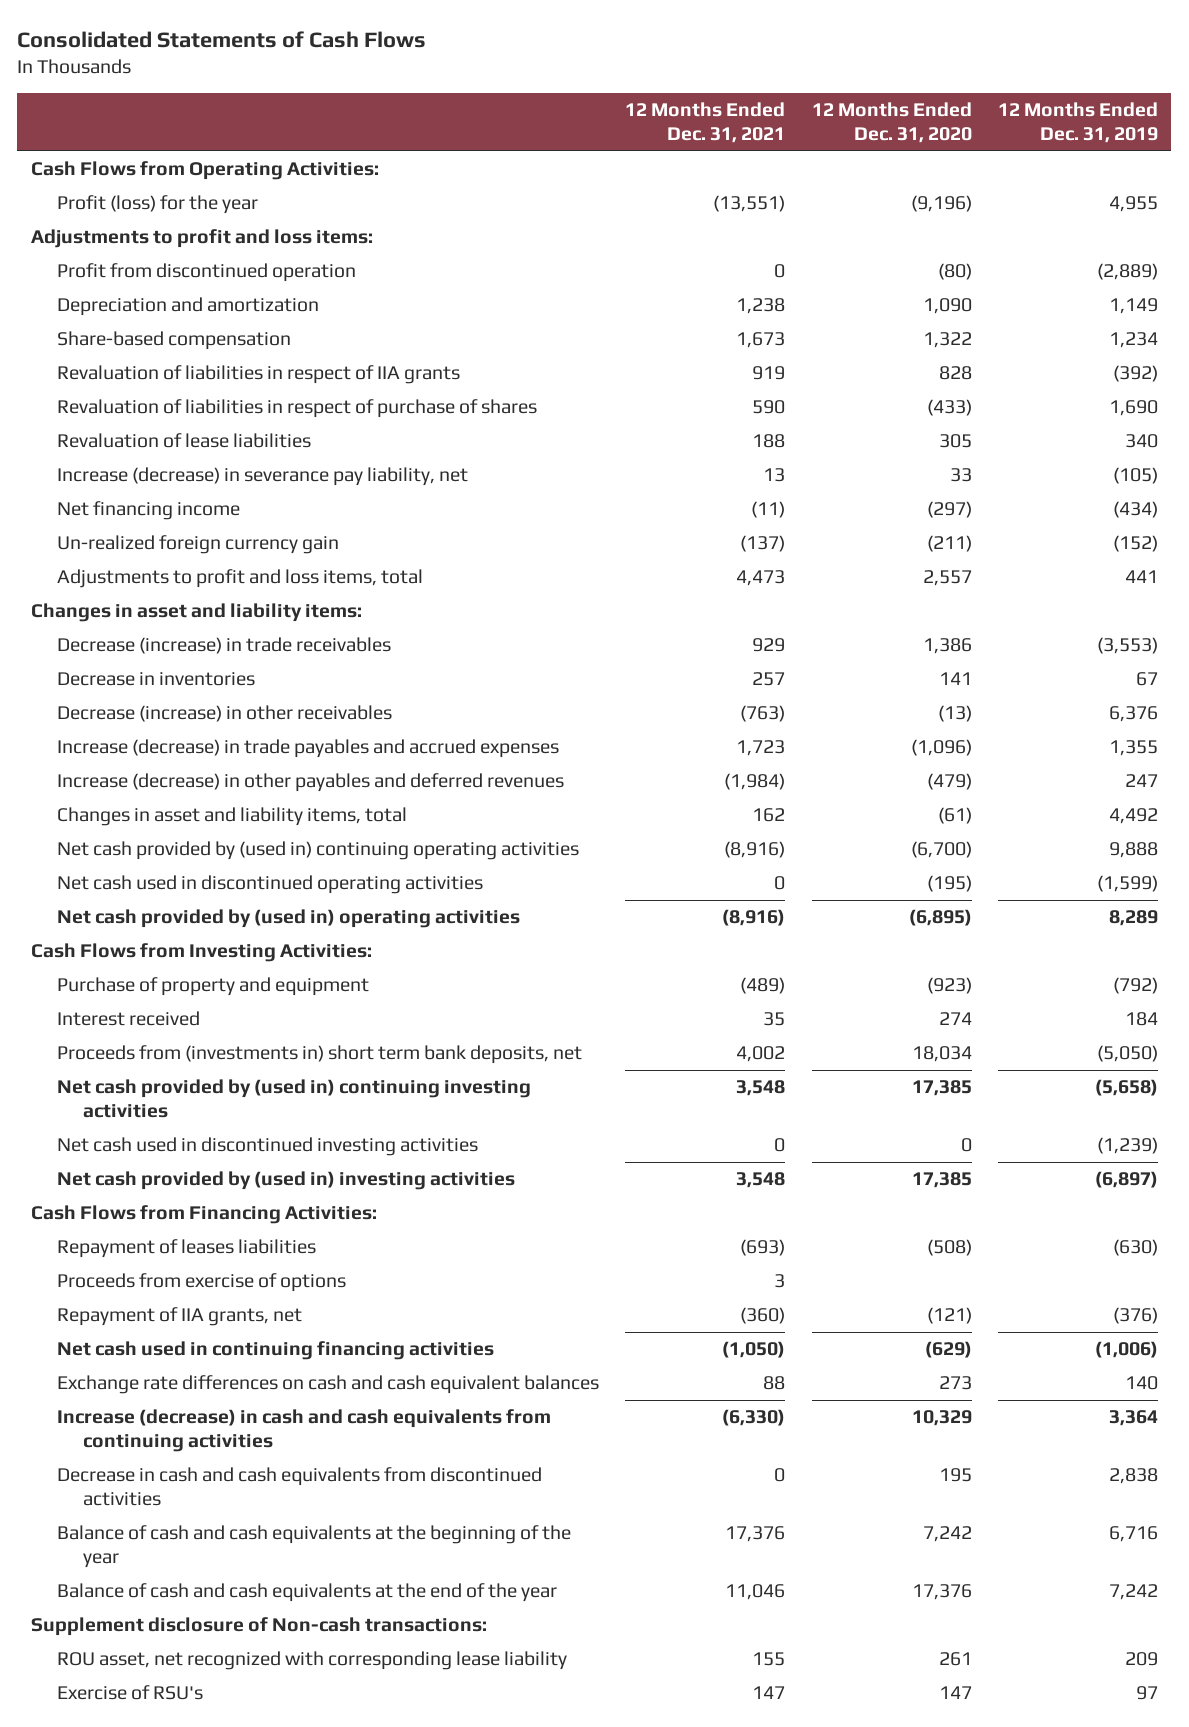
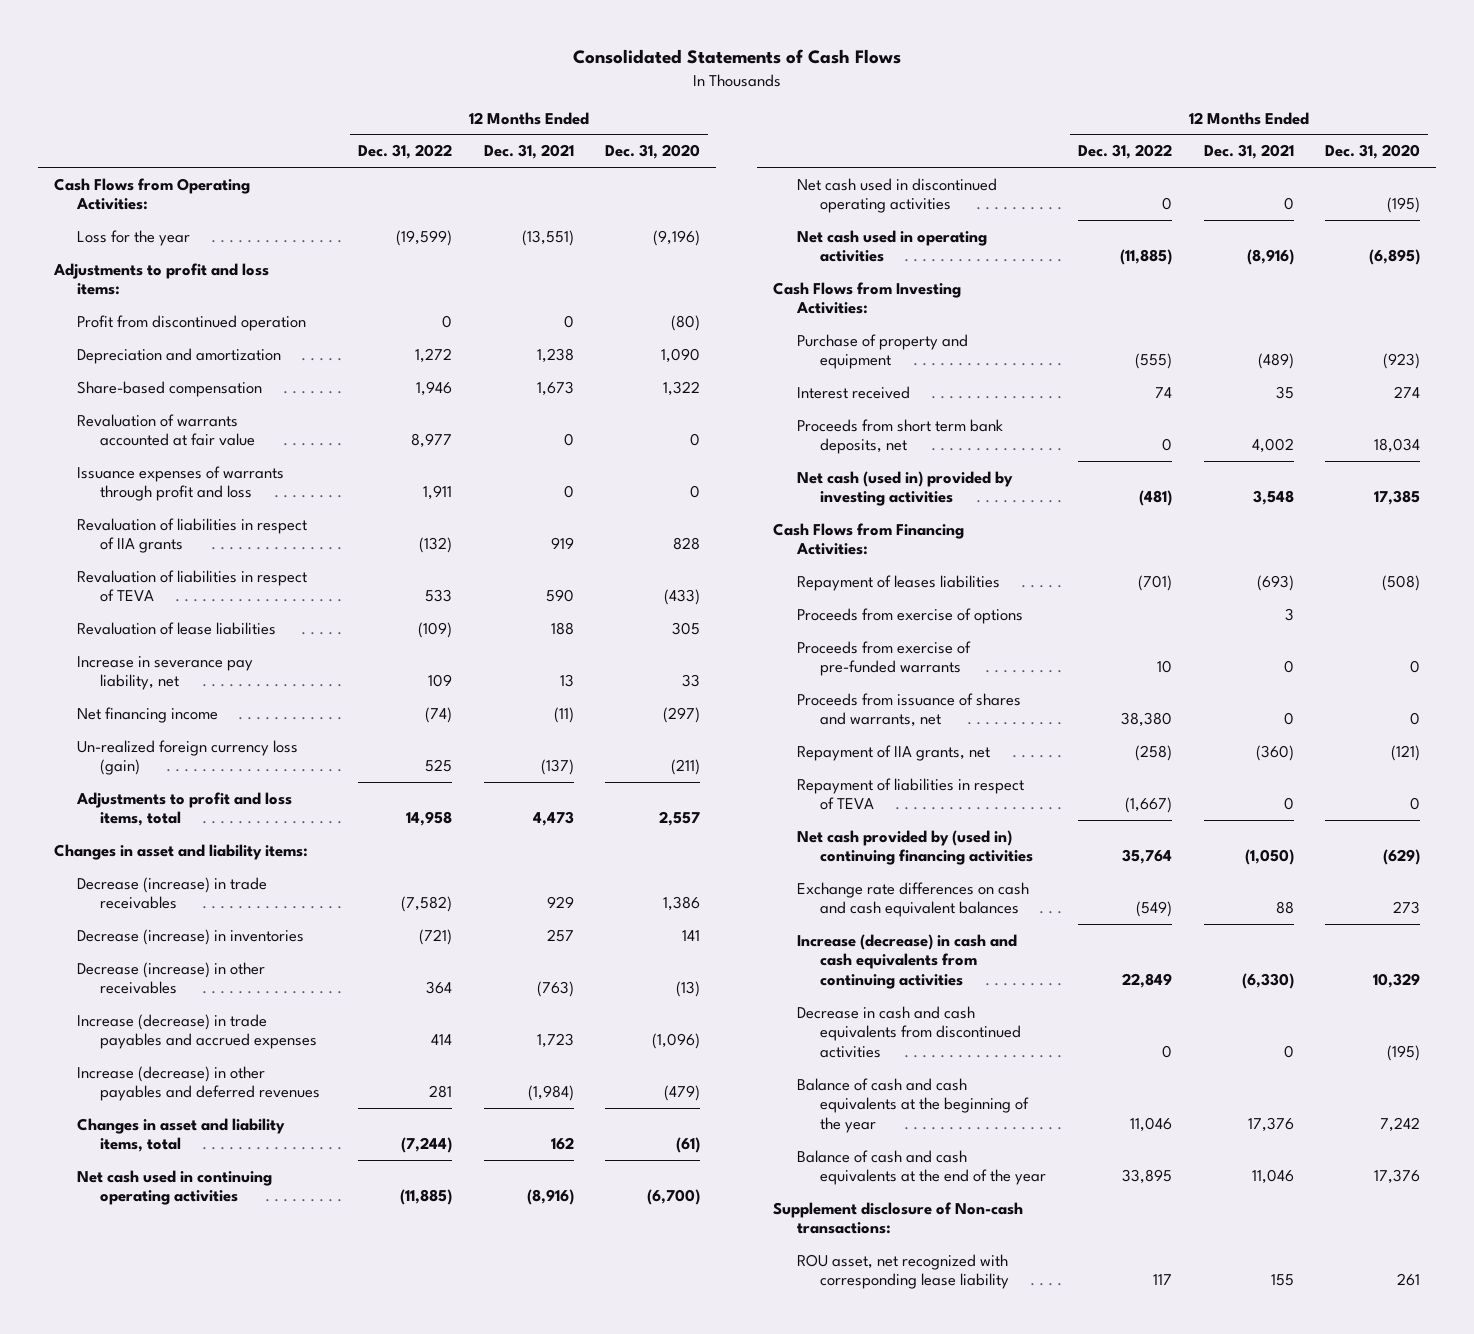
- | 12 Months Ended Dec. 31, 2021 | 12 Months Ended Dec. 31, 2020 | 12 Months Ended Dec. 31, 2019
+ | 12 Months Ended Dec. 31, 2022 | 12 Months Ended Dec. 31, 2021 | 12 Months Ended Dec. 31, 2020
- Profit (loss) for the year | (13,551) | (9,196) | 4,955
+ Loss for the year | (19,599) | (13,551) | (9,196)
+ Revaluation of warrants accounted at fair value | 8,977 | 0 | 0
+ Issuance expenses of warrants through profit and loss | 1,911 | 0 | 0
- Revaluation of liabilities in respect of purchase of shares | 590 | (433) | 1,690
+ Revaluation of liabilities in respect of TEVA | 533 | 590 | (433)
- Increase (decrease) in severance pay liability, net | 13 | 33 | (105)
+ Increase in severance pay liability, net | 109 | 13 | 33
- Un-realized foreign currency gain | (137) | (211) | (152)
+ Un-realized foreign currency loss (gain) | 525 | (137) | (211)
- Decrease in inventories | 257 | 141 | 67
+ Decrease (increase) in inventories | (721) | 257 | 141
- Net cash provided by (used in) continuing operating activities | (8,916) | (6,700) | 9,888
+ Net cash used in continuing operating activities | (11,885) | (8,916) | (6,700)
- Net cash provided by (used in) operating activities | (8,916) | (6,895) | 8,289
+ Net cash used in operating activities | (11,885) | (8,916) | (6,895)
- Proceeds from (investments in) short term bank deposits, net | 4,002 | 18,034 | (5,050)
- Net cash provided by (used in) continuing investing activities | 3,548 | 17,385 | (5,658)
- Net cash used in discontinued investing activities | 0 | 0 | (1,239)
- Net cash provided by (used in) investing activities | 3,548 | 17,385 | (6,897)
+ Proceeds from short term bank deposits, net | 0 | 4,002 | 18,034
+ Net cash (used in) provided by investing activities | (481) | 3,548 | 17,385
+ Proceeds from exercise of pre-funded warrants | 10 | 0 | 0
+ Proceeds from issuance of shares and warrants, net | 38,380 | 0 | 0
- Net cash used in continuing financing activities | (1,050) | (629) | (1,006)
+ Repayment of liabilities in respect of TEVA | (1,667) | 0 | 0
+ Net cash provided by (used in) continuing financing activities | 35,764 | (1,050) | (629)
- Decrease in cash and cash equivalents from discontinued activities | 0 | 195 | 2,838
+ Decrease in cash and cash equivalents from discontinued activities | 0 | 0 | (195)
- Exercise of RSU's | 147 | 147 | 97

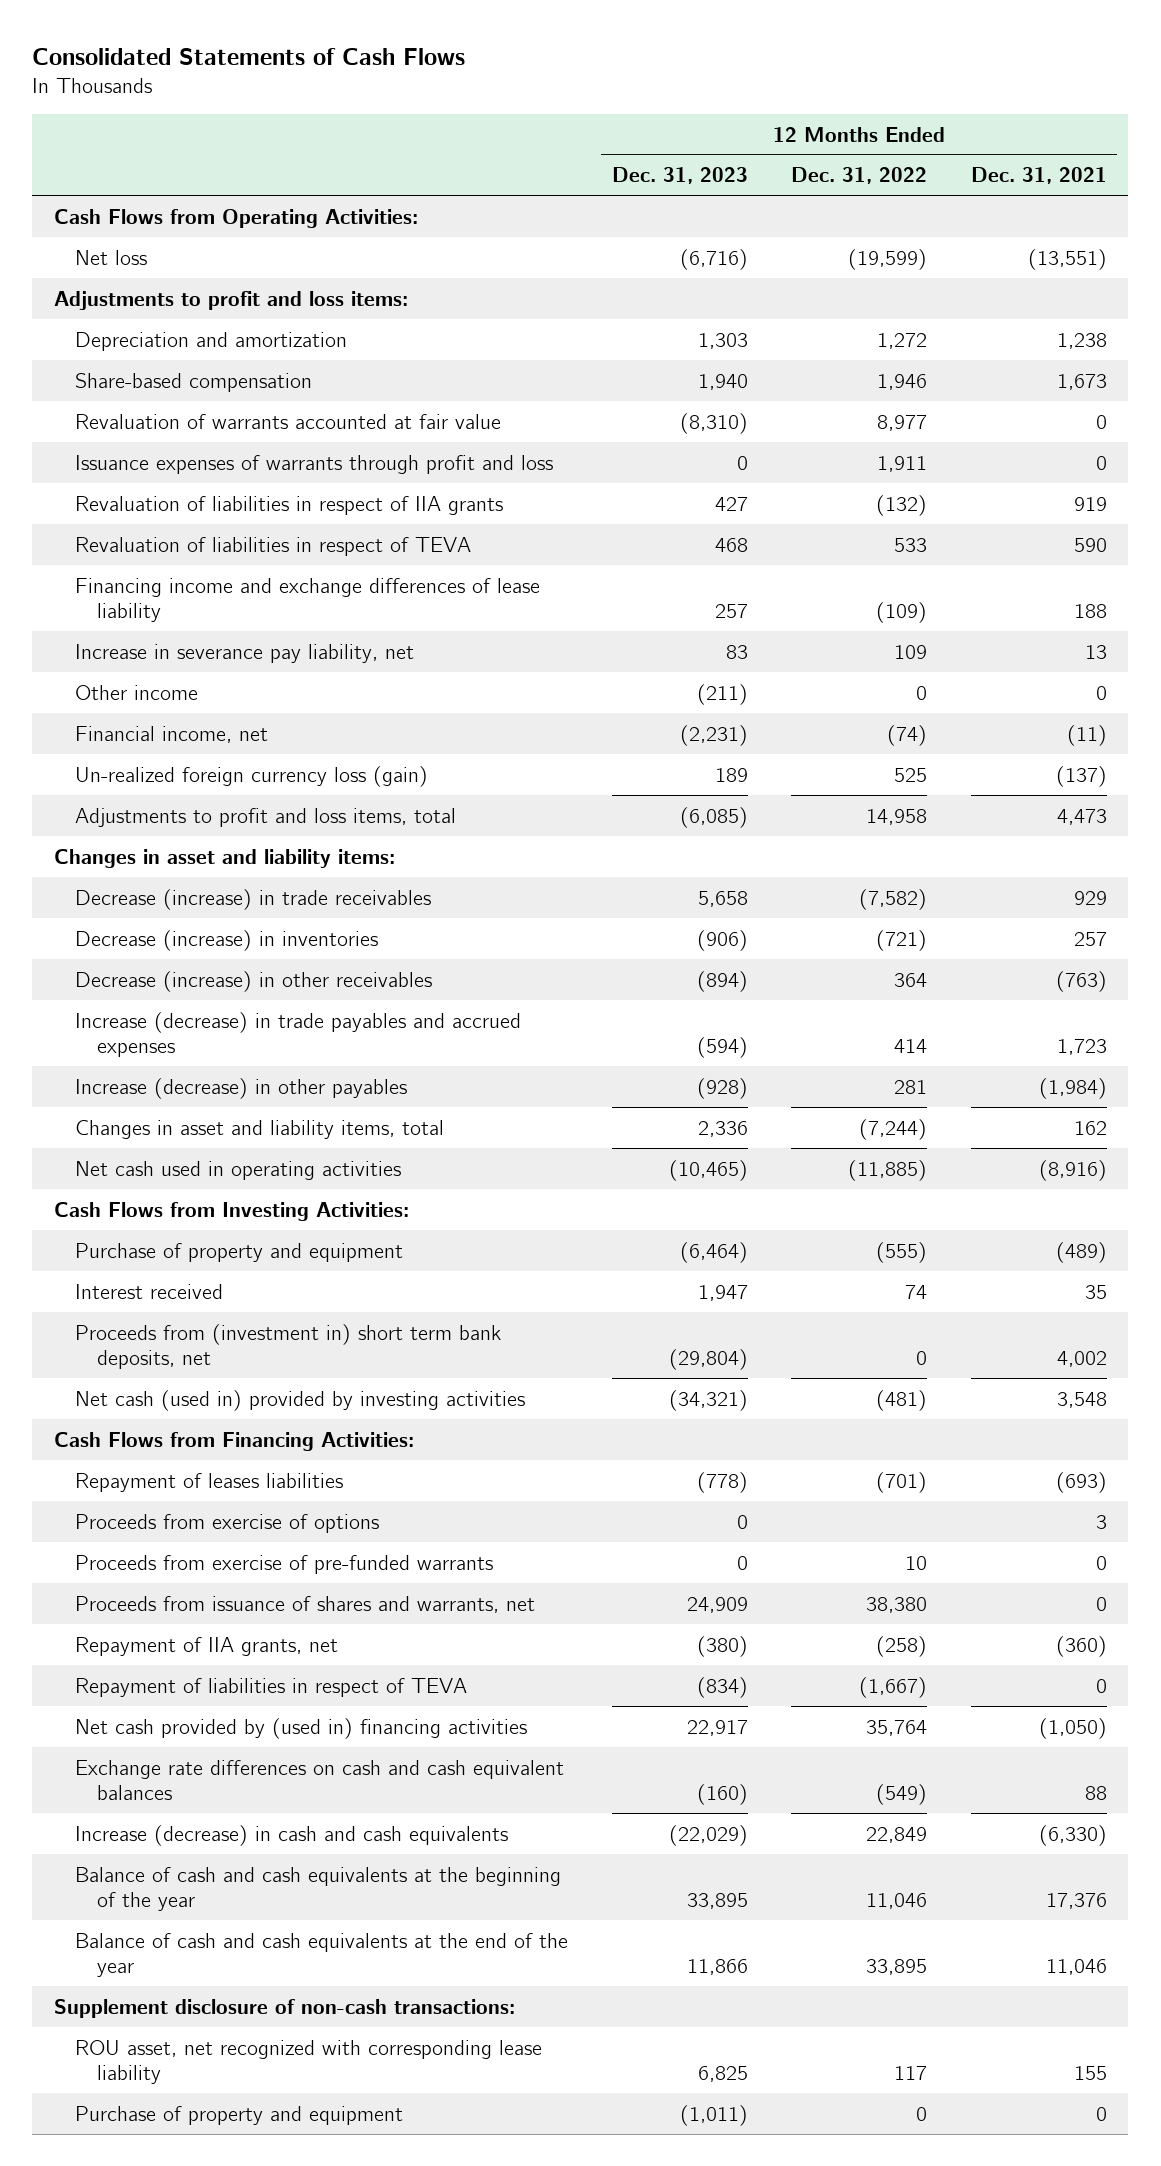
- | 12 Months Ended Dec. 31, 2022 | 12 Months Ended Dec. 31, 2021 | 12 Months Ended Dec. 31, 2020
+ | 12 Months Ended Dec. 31, 2023 | 12 Months Ended Dec. 31, 2022 | 12 Months Ended Dec. 31, 2021
- Loss for the year | (19,599) | (13,551) | (9,196)
+ Net loss | (6,716) | (19,599) | (13,551)
- Profit from discontinued operation | 0 | 0 | (80)
- Revaluation of lease liabilities | (109) | 188 | 305
+ Financing income and exchange differences of lease liability | 257 | (109) | 188
- Net financing income | (74) | (11) | (297)
+ Other income | (211) | 0 | 0
+ Financial income, net | (2,231) | (74) | (11)
- Increase (decrease) in other payables and deferred revenues | 281 | (1,984) | (479)
+ Increase (decrease) in other payables | (928) | 281 | (1,984)
- Net cash used in continuing operating activities | (11,885) | (8,916) | (6,700)
- Net cash used in discontinued operating activities | 0 | 0 | (195)
- Proceeds from short term bank deposits, net | 0 | 4,002 | 18,034
+ Proceeds from (investment in) short term bank deposits, net | (29,804) | 0 | 4,002
- Net cash provided by (used in) continuing financing activities | 35,764 | (1,050) | (629)
+ Net cash provided by (used in) financing activities | 22,917 | 35,764 | (1,050)
- Increase (decrease) in cash and cash equivalents from continuing activities | 22,849 | (6,330) | 10,329
- Decrease in cash and cash equivalents from discontinued activities | 0 | 0 | (195)
+ Increase (decrease) in cash and cash equivalents | (22,029) | 22,849 | (6,330)
- Supplement disclosure of Non-cash transactions:
+ Supplement disclosure of non-cash transactions:
+ Purchase of property and equipment | (1,011) | 0 | 0

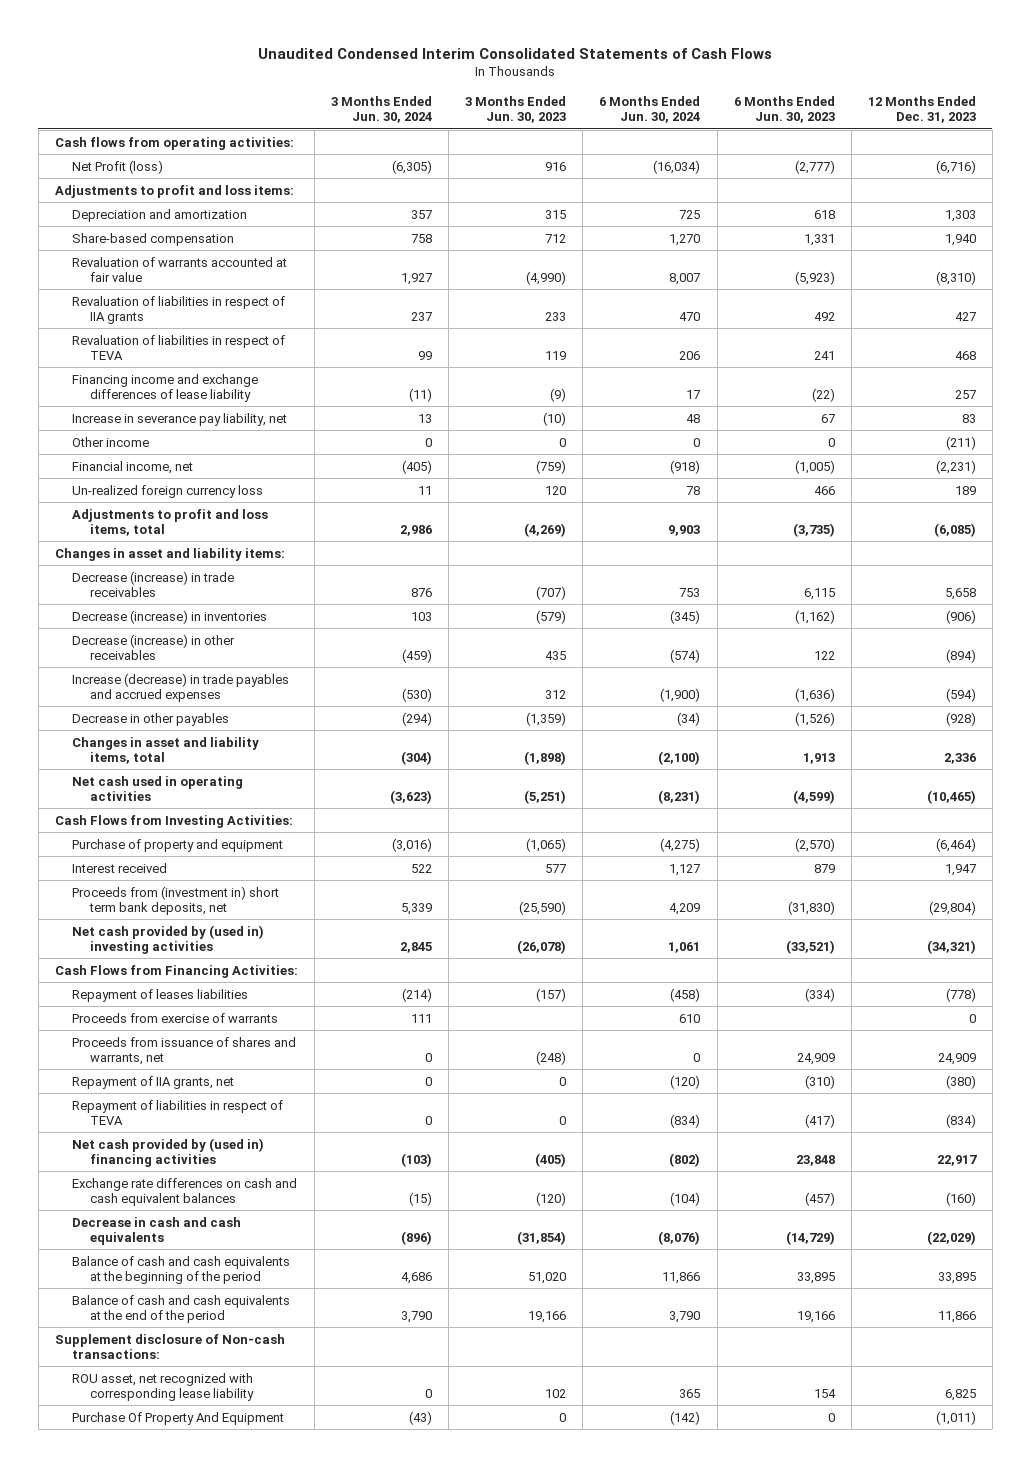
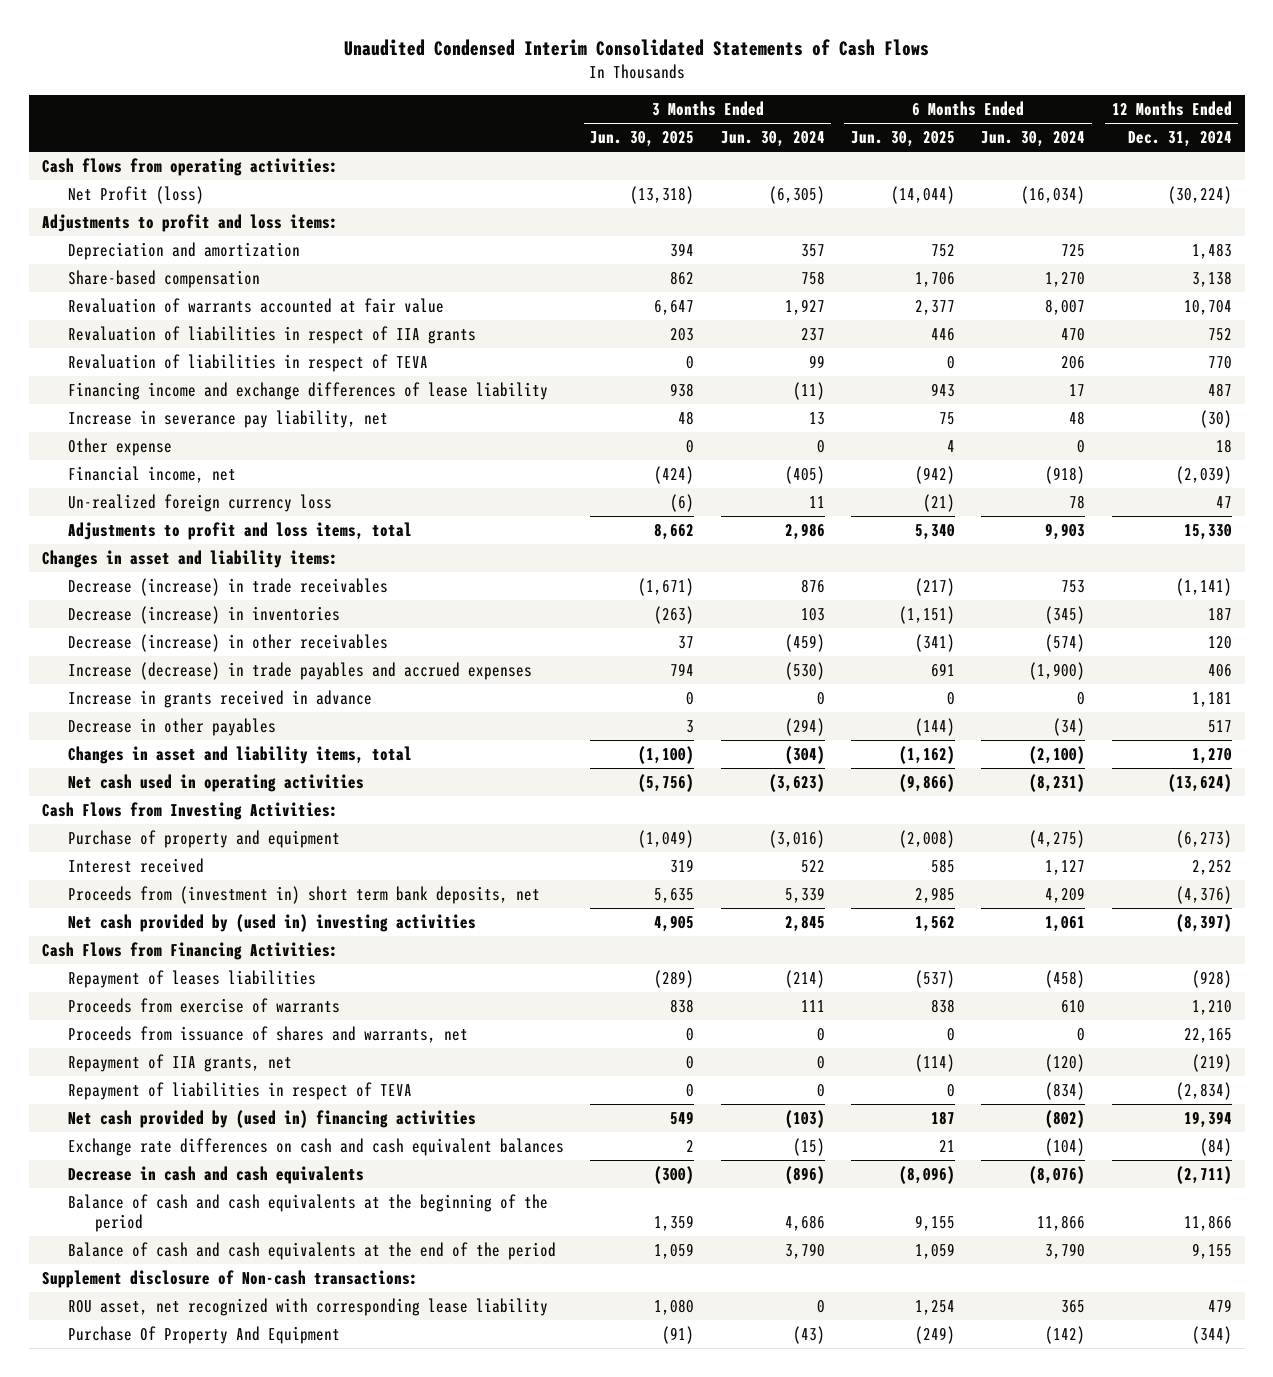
- | 3 Months Ended Jun. 30, 2024 | 3 Months Ended Jun. 30, 2023 | 6 Months Ended Jun. 30, 2024 | 6 Months Ended Jun. 30, 2023 | 12 Months Ended Dec. 31, 2023
+ | 3 Months Ended Jun. 30, 2025 | 3 Months Ended Jun. 30, 2024 | 6 Months Ended Jun. 30, 2025 | 6 Months Ended Jun. 30, 2024 | 12 Months Ended Dec. 31, 2024
- Other income | 0 | 0 | 0 | 0 | (211)
+ Other expense | 0 | 0 | 4 | 0 | 18
+ Increase in grants received in advance | 0 | 0 | 0 | 0 | 1,181

